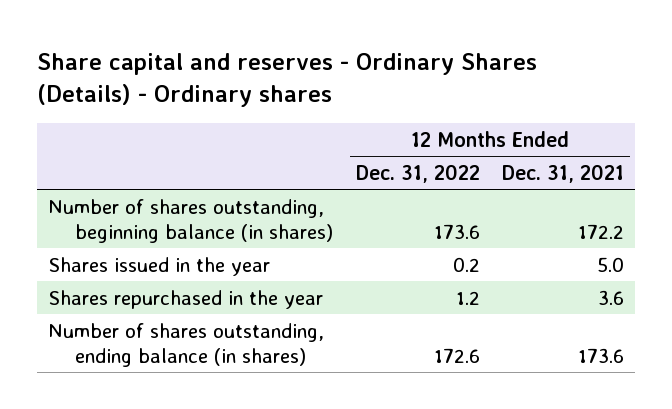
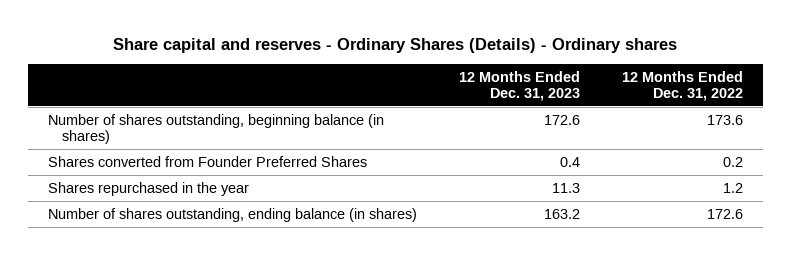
- | 12 Months Ended Dec. 31, 2022 | 12 Months Ended Dec. 31, 2021
+ | 12 Months Ended Dec. 31, 2023 | 12 Months Ended Dec. 31, 2022
- Shares issued in the year | 0.2 | 5.0
+ Shares converted from Founder Preferred Shares | 0.4 | 0.2

